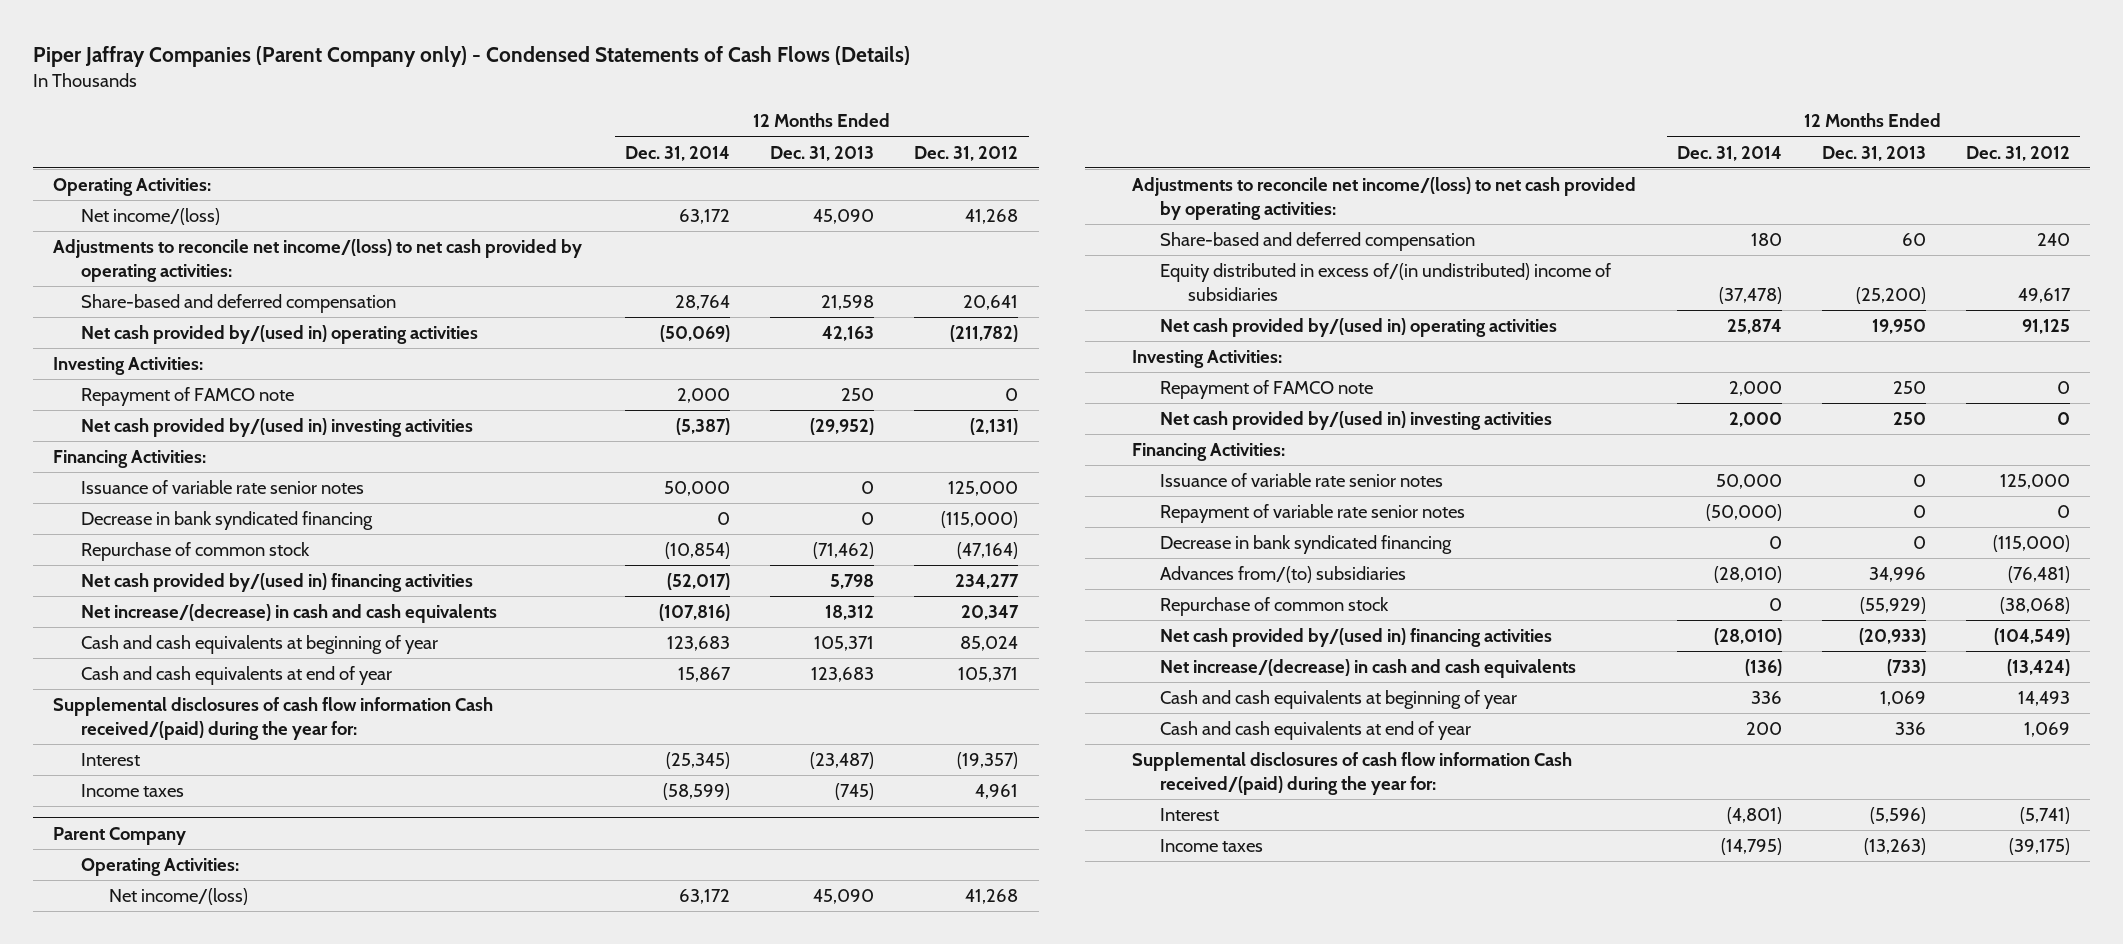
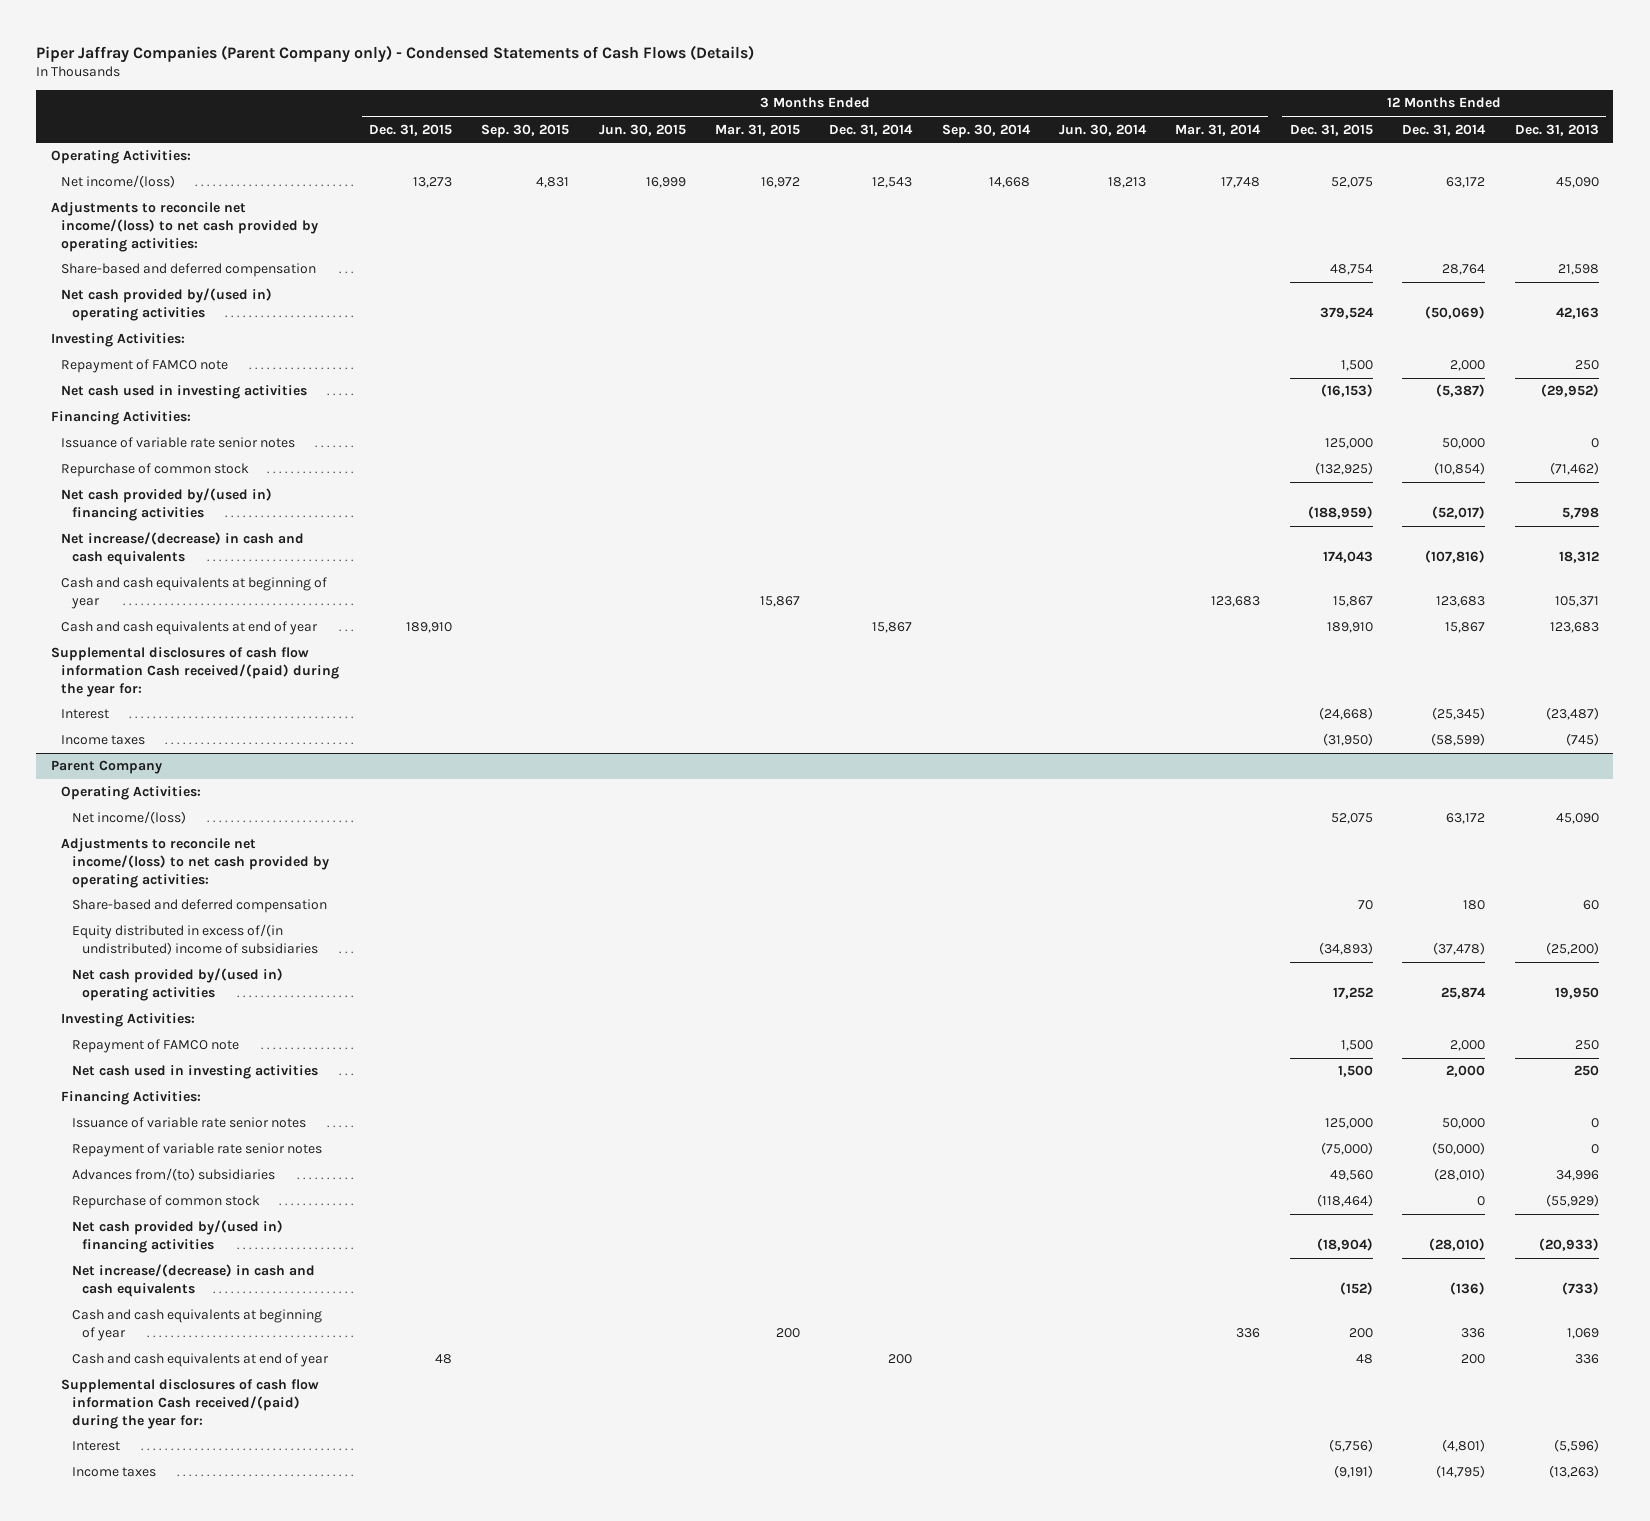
- | 12 Months Ended Dec. 31, 2014 | 12 Months Ended Dec. 31, 2013 | 12 Months Ended Dec. 31, 2012
+ | 3 Months Ended Dec. 31, 2015 | 3 Months Ended Sep. 30, 2015 | 3 Months Ended Jun. 30, 2015 | 3 Months Ended Mar. 31, 2015 | 3 Months Ended Dec. 31, 2014 | 3 Months Ended Sep. 30, 2014 | 3 Months Ended Jun. 30, 2014 | 3 Months Ended Mar. 31, 2014 | 12 Months Ended Dec. 31, 2015 | 12 Months Ended Dec. 31, 2014 | 12 Months Ended Dec. 31, 2013
- Net cash provided by/(used in) investing activities | (5,387) | (29,952) | (2,131)
+ Net cash used in investing activities | | | | | | | | | (16,153) | (5,387) | (29,952)
- Decrease in bank syndicated financing | 0 | 0 | (115,000)
@ Parent Company
- Net cash provided by/(used in) investing activities | 2,000 | 250 | 0
+ Net cash used in investing activities | | | | | | | | | 1,500 | 2,000 | 250
- Decrease in bank syndicated financing | 0 | 0 | (115,000)

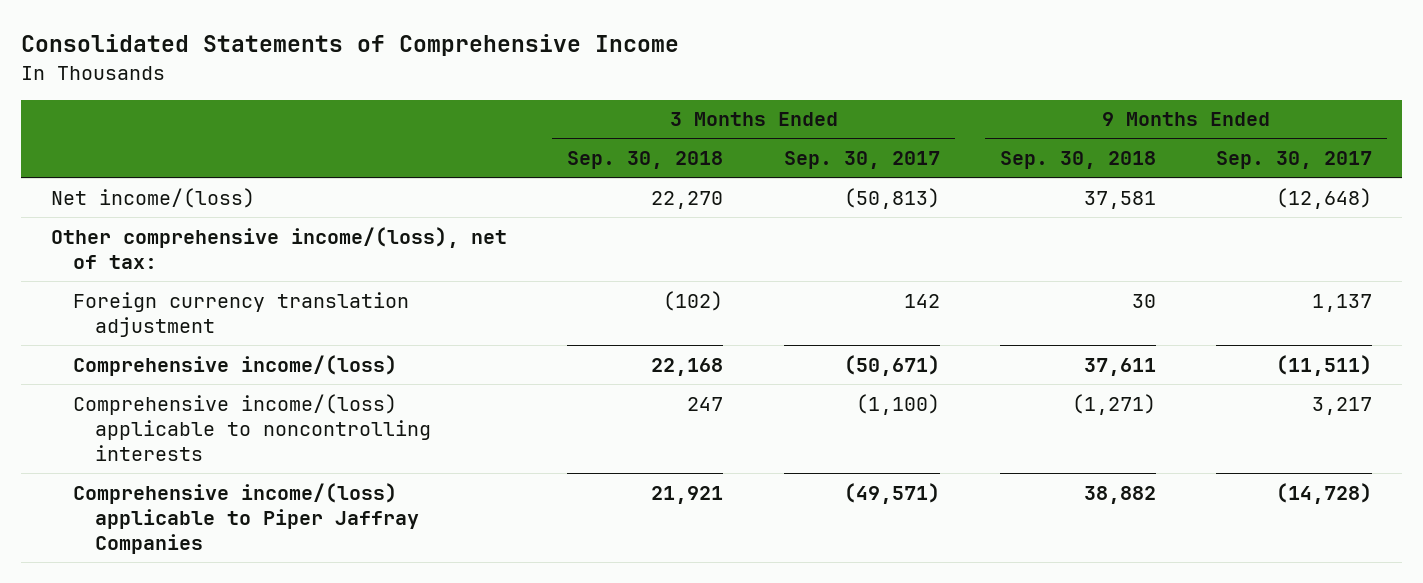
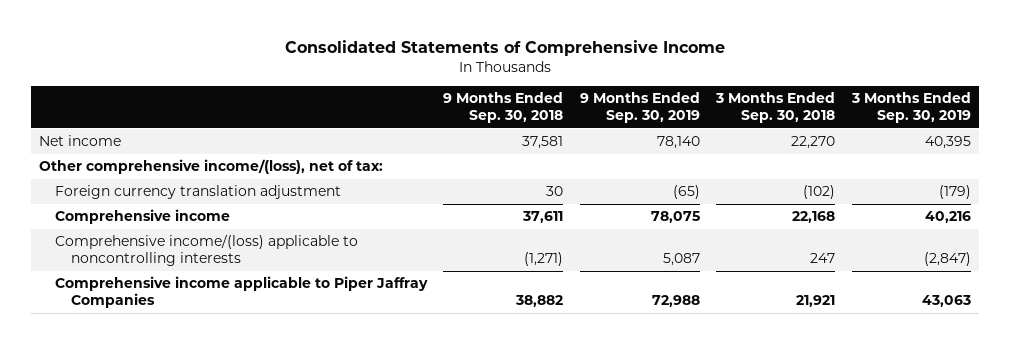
- | 3 Months Ended Sep. 30, 2018 | 3 Months Ended Sep. 30, 2017 | 9 Months Ended Sep. 30, 2018 | 9 Months Ended Sep. 30, 2017
+ | 9 Months Ended Sep. 30, 2018 | 9 Months Ended Sep. 30, 2019 | 3 Months Ended Sep. 30, 2018 | 3 Months Ended Sep. 30, 2019
- Net income/(loss) | 22,270 | (50,813) | 37,581 | (12,648)
+ Net income | 37,581 | 78,140 | 22,270 | 40,395
- Comprehensive income/(loss) | 22,168 | (50,671) | 37,611 | (11,511)
+ Comprehensive income | 37,611 | 78,075 | 22,168 | 40,216
- Comprehensive income/(loss) applicable to Piper Jaffray Companies | 21,921 | (49,571) | 38,882 | (14,728)
+ Comprehensive income applicable to Piper Jaffray Companies | 38,882 | 72,988 | 21,921 | 43,063

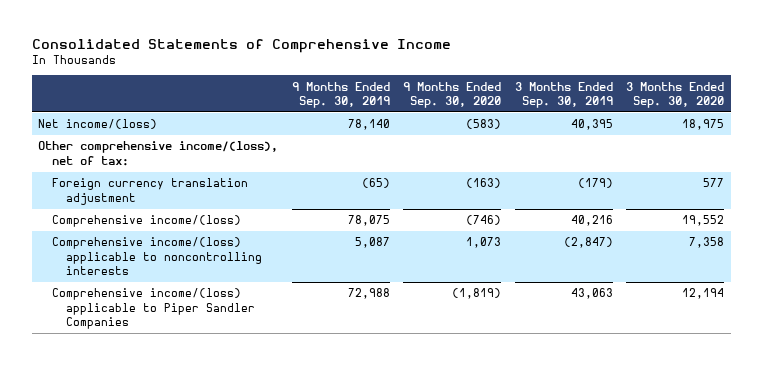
- | 9 Months Ended Sep. 30, 2018 | 9 Months Ended Sep. 30, 2019 | 3 Months Ended Sep. 30, 2018 | 3 Months Ended Sep. 30, 2019
+ | 9 Months Ended Sep. 30, 2019 | 9 Months Ended Sep. 30, 2020 | 3 Months Ended Sep. 30, 2019 | 3 Months Ended Sep. 30, 2020
- Net income | 37,581 | 78,140 | 22,270 | 40,395
+ Net income/(loss) | 78,140 | (583) | 40,395 | 18,975
- Comprehensive income | 37,611 | 78,075 | 22,168 | 40,216
+ Comprehensive income/(loss) | 78,075 | (746) | 40,216 | 19,552
- Comprehensive income applicable to Piper Jaffray Companies | 38,882 | 72,988 | 21,921 | 43,063
+ Comprehensive income/(loss) applicable to Piper Sandler Companies | 72,988 | (1,819) | 43,063 | 12,194

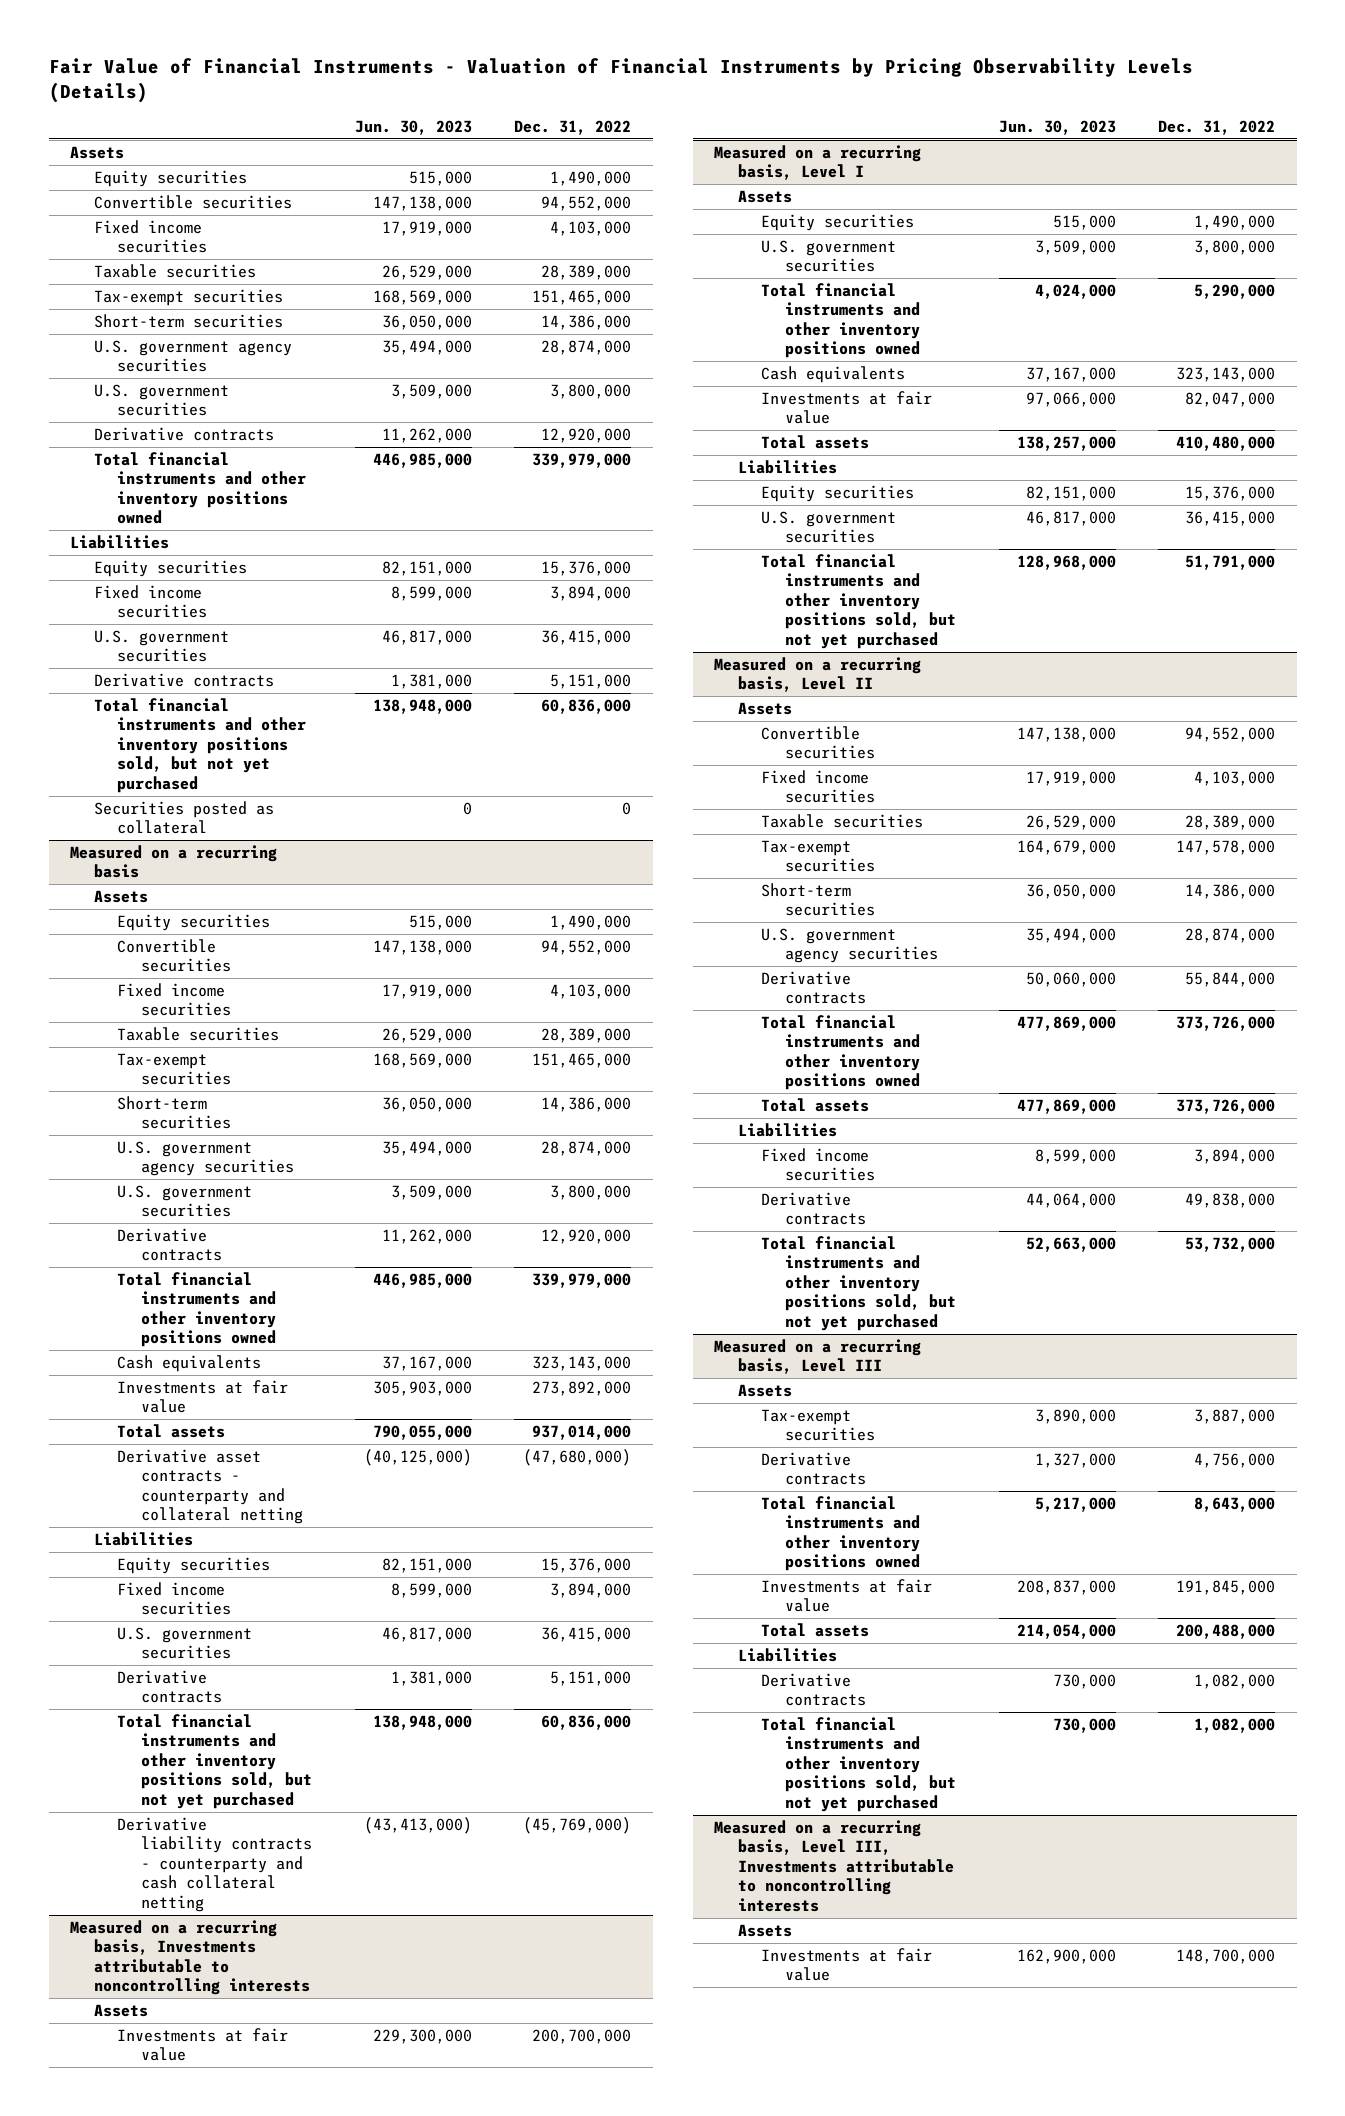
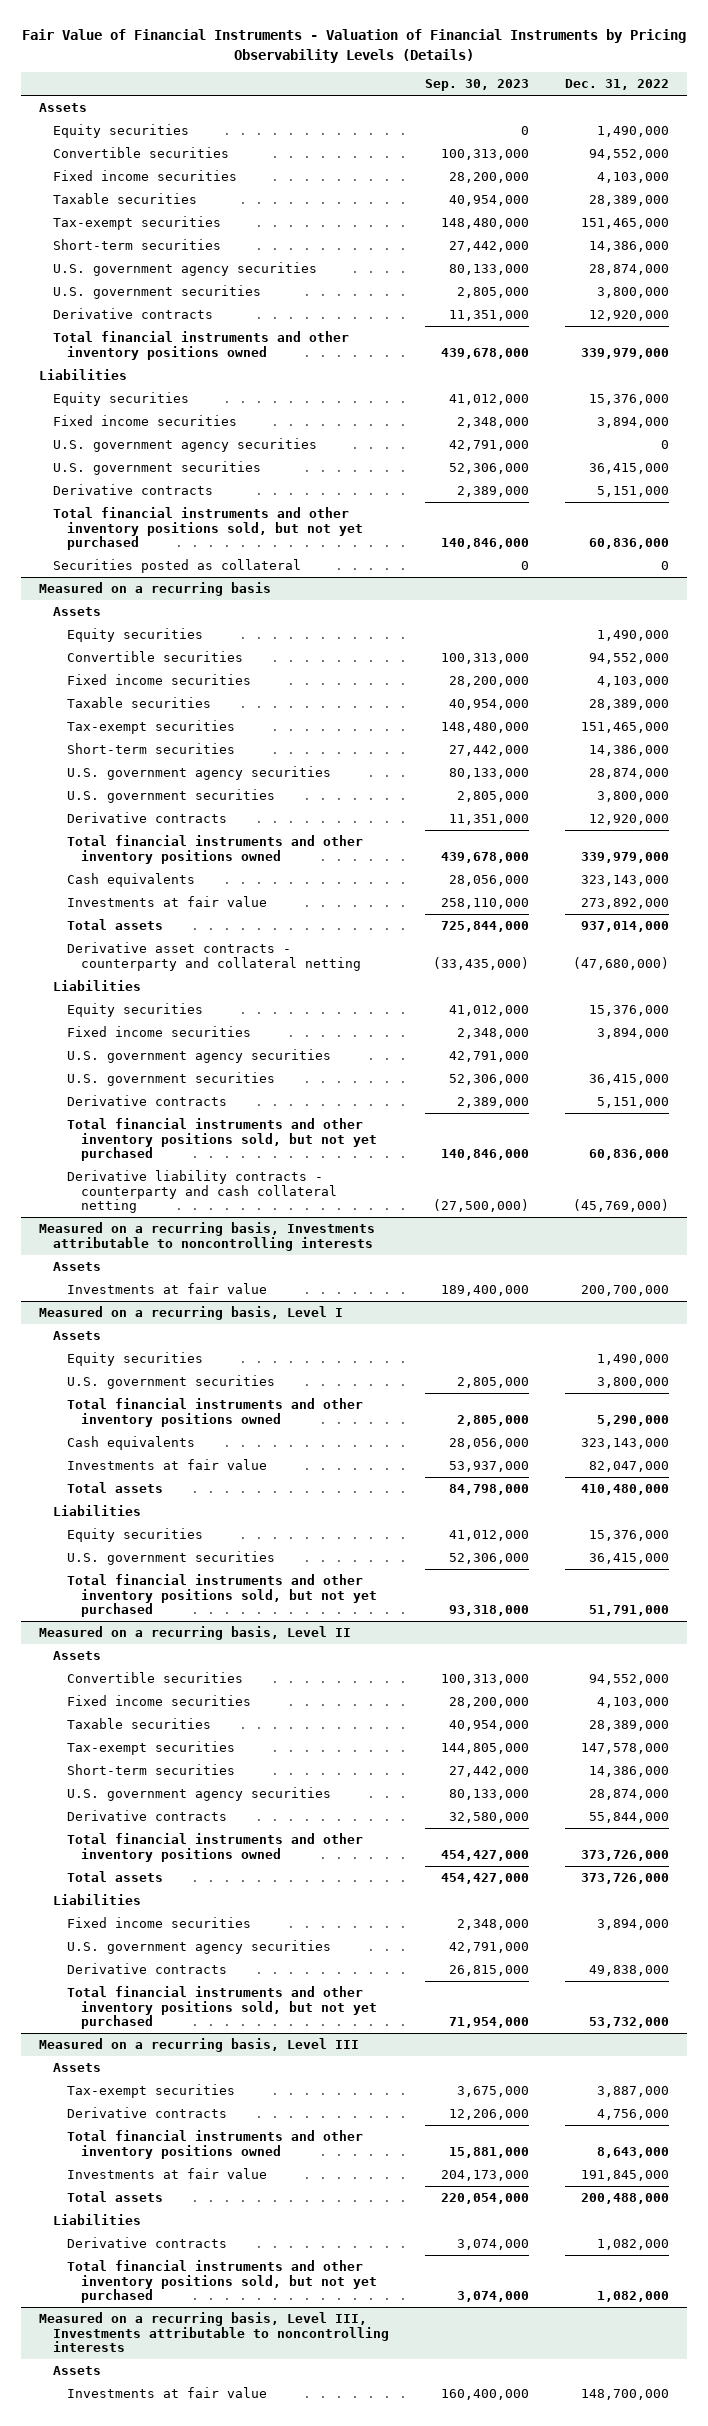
- | Jun. 30, 2023 | Dec. 31, 2022
+ | Sep. 30, 2023 | Dec. 31, 2022
+ U.S. government agency securities | 42,791,000 | 0
@ Measured on a recurring basis
+ U.S. government agency securities | 42,791,000 |
@ Measured on a recurring basis, Level II
+ U.S. government agency securities | 42,791,000 |

